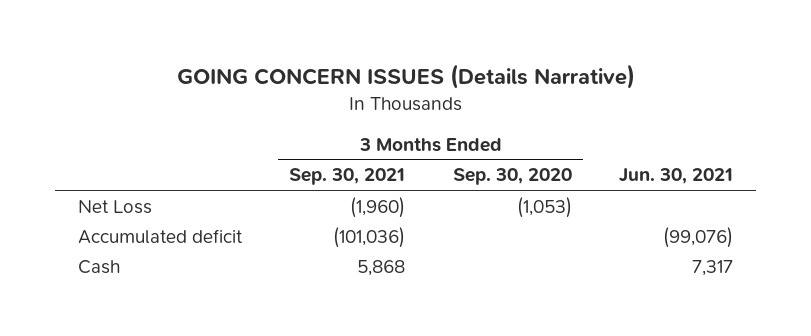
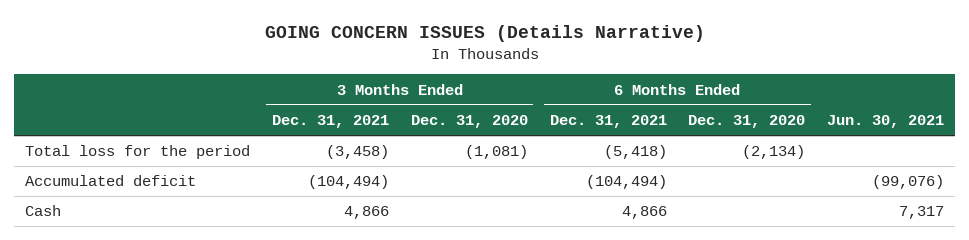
- | 3 Months Ended Sep. 30, 2021 | 3 Months Ended Sep. 30, 2020 | Jun. 30, 2021
+ | 3 Months Ended Dec. 31, 2021 | 3 Months Ended Dec. 31, 2020 | 6 Months Ended Dec. 31, 2021 | 6 Months Ended Dec. 31, 2020 | Jun. 30, 2021
- Net Loss | (1,960) | (1,053) |
+ Total loss for the period | (3,458) | (1,081) | (5,418) | (2,134) |

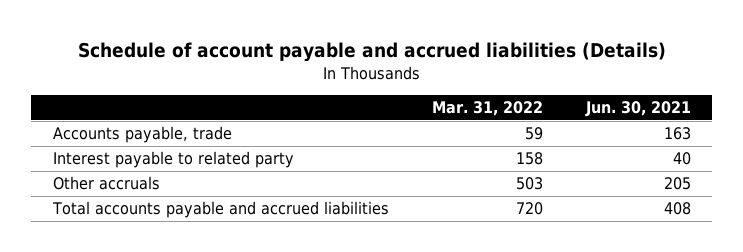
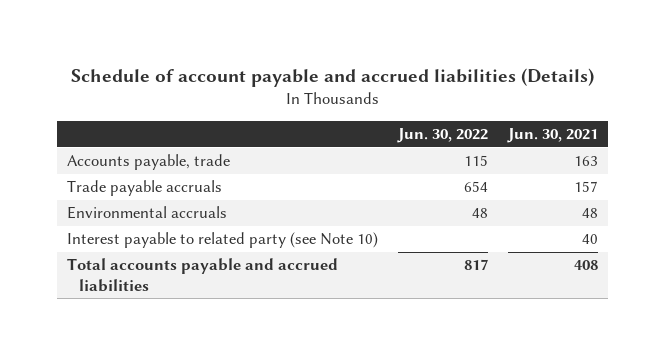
- | Mar. 31, 2022 | Jun. 30, 2021
+ | Jun. 30, 2022 | Jun. 30, 2021
- Interest payable to related party | 158 | 40
- Other accruals | 503 | 205
+ Trade payable accruals | 654 | 157
+ Environmental accruals | 48 | 48
+ Interest payable to related party (see Note 10) | | 40

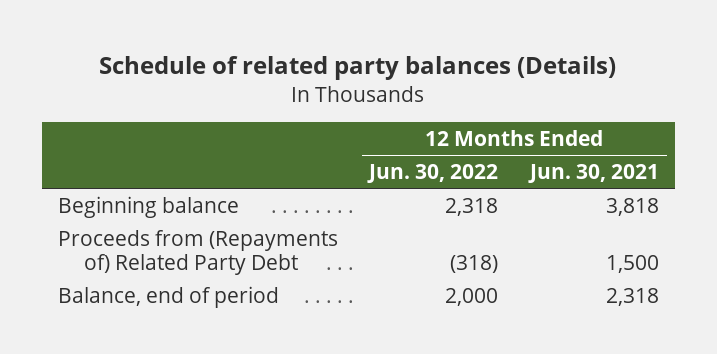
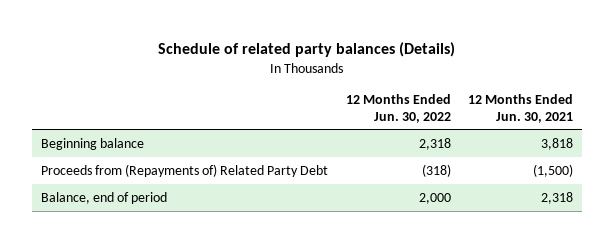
- Proceeds from (Repayments of) Related Party Debt | (318) | 1,500
+ Proceeds from (Repayments of) Related Party Debt | (318) | (1,500)

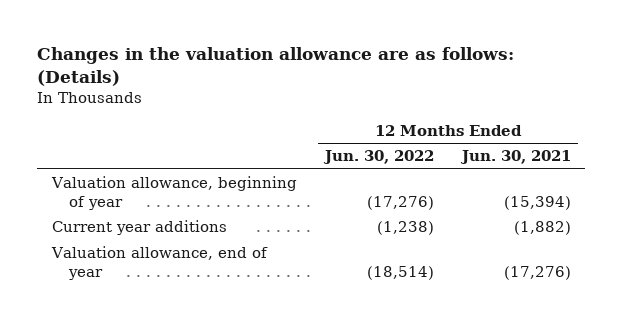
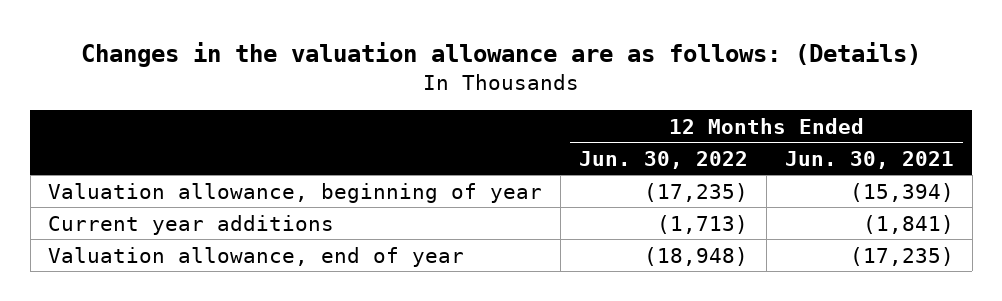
- Valuation allowance, beginning of year | (17,276) | (15,394)
- Current year additions | (1,238) | (1,882)
- Valuation allowance, end of year | (18,514) | (17,276)
+ Valuation allowance, beginning of year | (17,235) | (15,394)
+ Current year additions | (1,713) | (1,841)
+ Valuation allowance, end of year | (18,948) | (17,235)

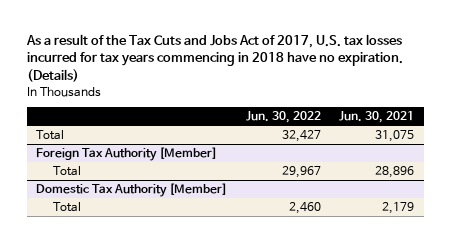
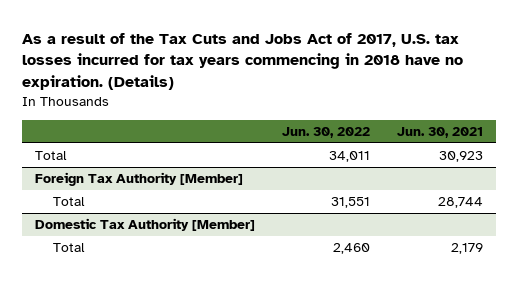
- Total | 32,427 | 31,075
+ Total | 34,011 | 30,923
@ Foreign Tax Authority [Member]
- Total | 29,967 | 28,896
+ Total | 31,551 | 28,744

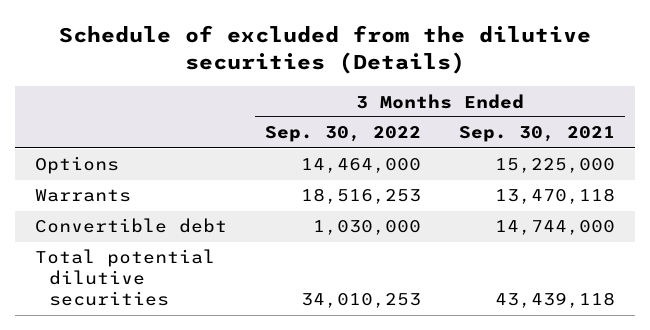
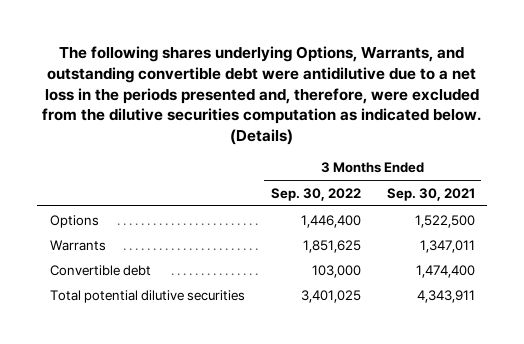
- Schedule of excluded from the dilutive securities (Details)
+ The following shares underlying Options, Warrants, and outstanding convertible debt were antidilutive due to a net loss in the periods presented and, therefore, were excluded from the dilutive securities computation as indicated below. (Details)
- Options | 14,464,000 | 15,225,000
- Warrants | 18,516,253 | 13,470,118
- Convertible debt | 1,030,000 | 14,744,000
- Total potential dilutive securities | 34,010,253 | 43,439,118
+ Options | 1,446,400 | 1,522,500
+ Warrants | 1,851,625 | 1,347,011
+ Convertible debt | 103,000 | 1,474,400
+ Total potential dilutive securities | 3,401,025 | 4,343,911

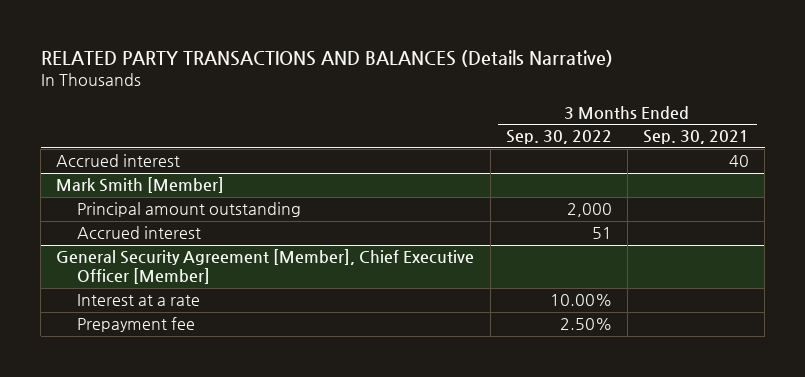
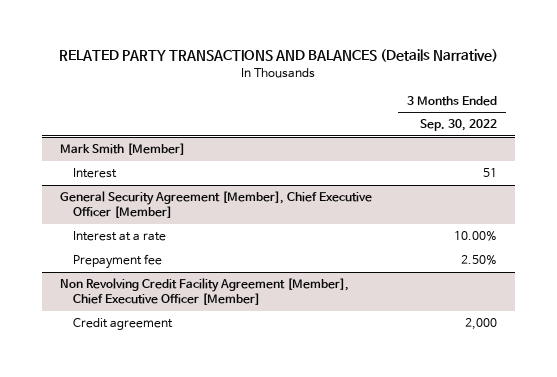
- | 3 Months Ended Sep. 30, 2022 | 3 Months Ended Sep. 30, 2021
+ | 3 Months Ended Sep. 30, 2022
- Accrued interest | | 40
@ Mark Smith [Member]
- Principal amount outstanding | 2,000 |
- Accrued interest | 51 |
+ Interest | 51
+ Non Revolving Credit Facility Agreement [Member], Chief Executive Officer [Member]
+ Credit agreement | 2,000

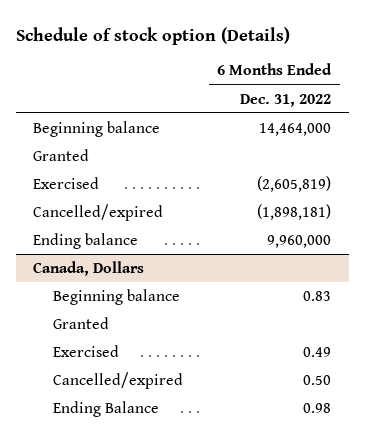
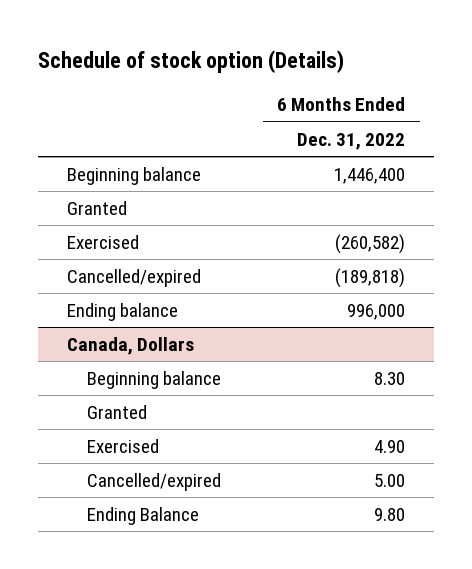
- Beginning balance | 14,464,000
+ Beginning balance | 1,446,400
- Exercised | (2,605,819)
- Cancelled/expired | (1,898,181)
- Ending balance | 9,960,000
+ Exercised | (260,582)
+ Cancelled/expired | (189,818)
+ Ending balance | 996,000
@ Canada, Dollars
- Beginning balance | 0.83
+ Beginning balance | 8.30
- Exercised | 0.49
- Cancelled/expired | 0.50
- Ending Balance | 0.98
+ Exercised | 4.90
+ Cancelled/expired | 5.00
+ Ending Balance | 9.80

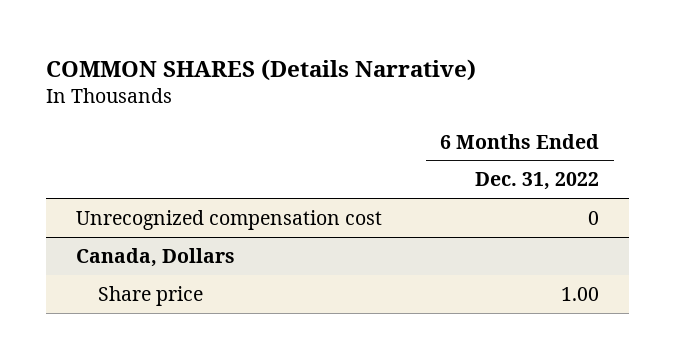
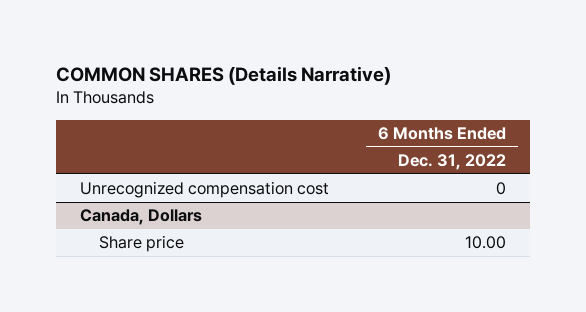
@ Canada, Dollars
- Share price | 1.00
+ Share price | 10.00

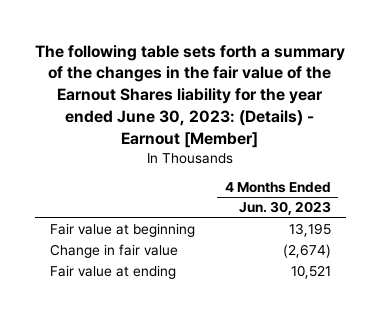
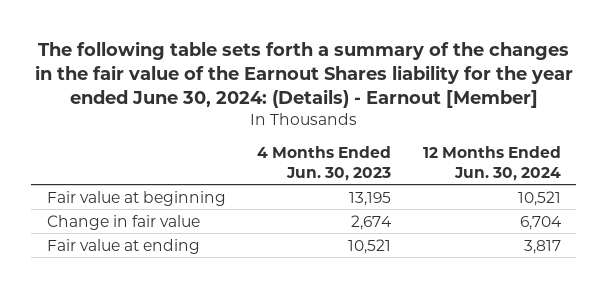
- The following table sets forth a summary of the changes in the fair value of the Earnout Shares liability for the year ended June 30, 2023: (Details) - Earnout [Member]
+ The following table sets forth a summary of the changes in the fair value of the Earnout Shares liability for the year ended June 30, 2024: (Details) - Earnout [Member]
- | 4 Months Ended Jun. 30, 2023
+ | 4 Months Ended Jun. 30, 2023 | 12 Months Ended Jun. 30, 2024
- Change in fair value | (2,674)
+ Change in fair value | 2,674 | 6,704

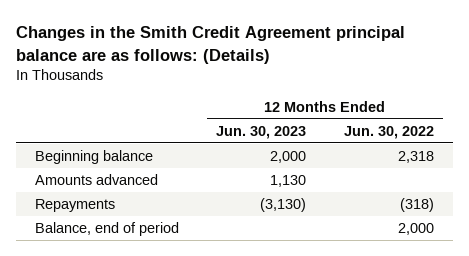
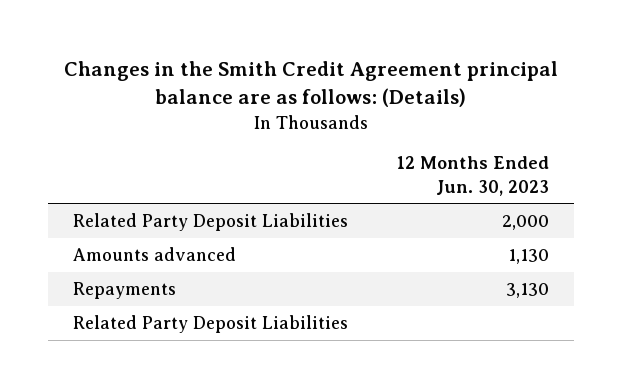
- | 12 Months Ended Jun. 30, 2023 | 12 Months Ended Jun. 30, 2022
+ | 12 Months Ended Jun. 30, 2023
- Beginning balance | 2,000 | 2,318
+ Related Party Deposit Liabilities | 2,000
- Repayments | (3,130) | (318)
- Balance, end of period | | 2,000
+ Repayments | 3,130
+ Related Party Deposit Liabilities

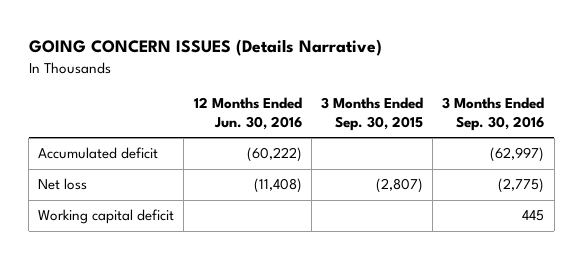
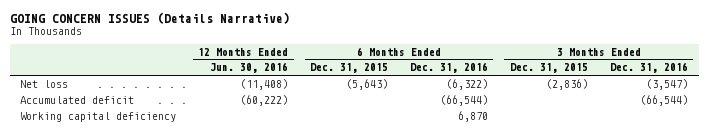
- | 12 Months Ended Jun. 30, 2016 | 3 Months Ended Sep. 30, 2015 | 3 Months Ended Sep. 30, 2016
+ | 12 Months Ended Jun. 30, 2016 | 6 Months Ended Dec. 31, 2015 | 6 Months Ended Dec. 31, 2016 | 3 Months Ended Dec. 31, 2015 | 3 Months Ended Dec. 31, 2016
- Working capital deficit | | | 445
moved down: Accumulated deficit | (60,222) | | (66,544) | | (66,544)
+ Working capital deficiency | | | 6,870 | |

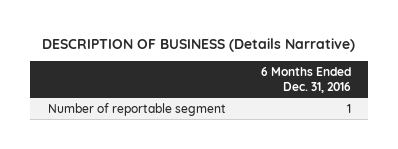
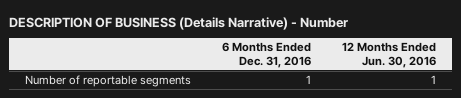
- DESCRIPTION OF BUSINESS (Details Narrative)
+ DESCRIPTION OF BUSINESS (Details Narrative) - Number
- | 6 Months Ended Dec. 31, 2016
+ | 6 Months Ended Dec. 31, 2016 | 12 Months Ended Jun. 30, 2016
- Number of reportable segment | 1
+ Number of reportable segments | 1 | 1

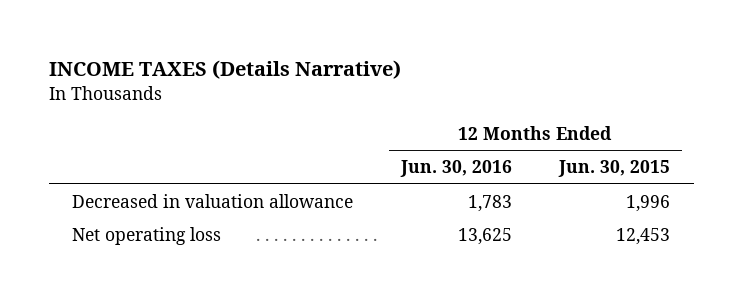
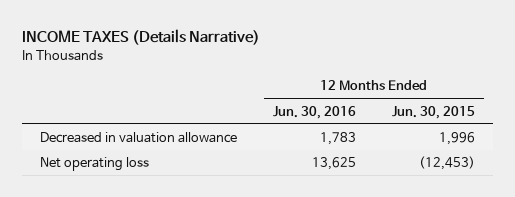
- Net operating loss | 13,625 | 12,453
+ Net operating loss | 13,625 | (12,453)

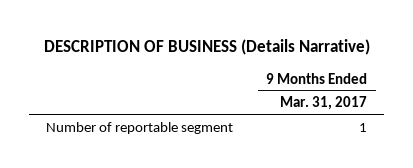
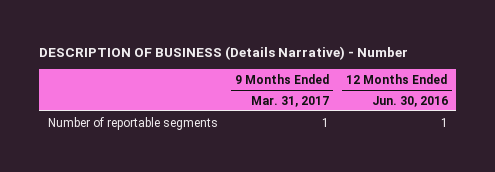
- DESCRIPTION OF BUSINESS (Details Narrative)
+ DESCRIPTION OF BUSINESS (Details Narrative) - Number
- | 9 Months Ended Mar. 31, 2017
+ | 9 Months Ended Mar. 31, 2017 | 12 Months Ended Jun. 30, 2016
- Number of reportable segment | 1
+ Number of reportable segments | 1 | 1

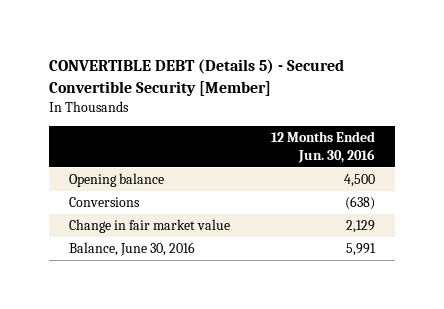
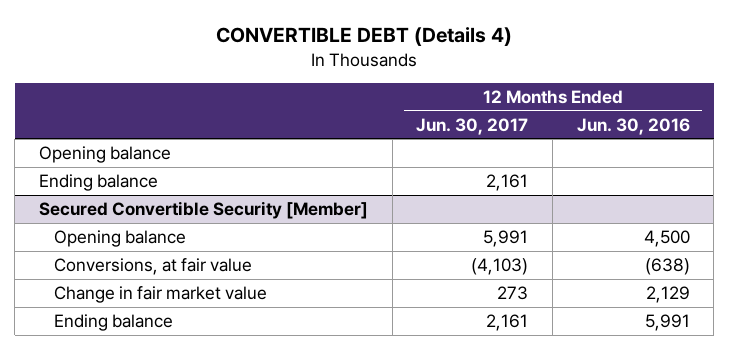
- CONVERTIBLE DEBT (Details 5) - Secured Convertible Security [Member]
+ CONVERTIBLE DEBT (Details 4)
- | 12 Months Ended Jun. 30, 2016
+ | 12 Months Ended Jun. 30, 2017 | 12 Months Ended Jun. 30, 2016
+ Opening balance
+ Ending balance | 2,161 |
+ Secured Convertible Security [Member]
- Conversions | (638)
+ Conversions, at fair value | (4,103) | (638)
- Balance, June 30, 2016 | 5,991
+ Ending balance | 2,161 | 5,991

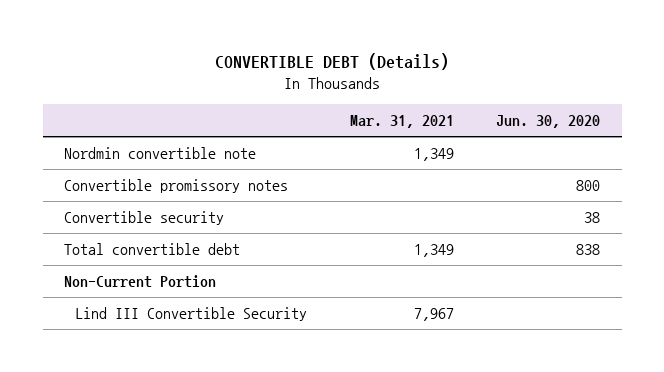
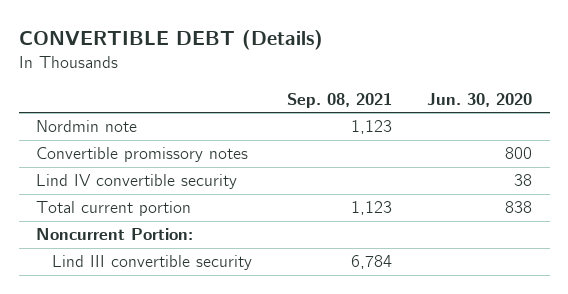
- | Mar. 31, 2021 | Jun. 30, 2020
+ | Sep. 08, 2021 | Jun. 30, 2020
- Nordmin convertible note | 1,349 |
+ Nordmin note | 1,123 |
- Convertible security | | 38
- Total convertible debt | 1,349 | 838
- Non-Current Portion
- Lind III Convertible Security | 7,967 |
+ Lind IV convertible security | | 38
+ Total current portion | 1,123 | 838
+ Noncurrent Portion:
+ Lind III convertible security | 6,784 |

